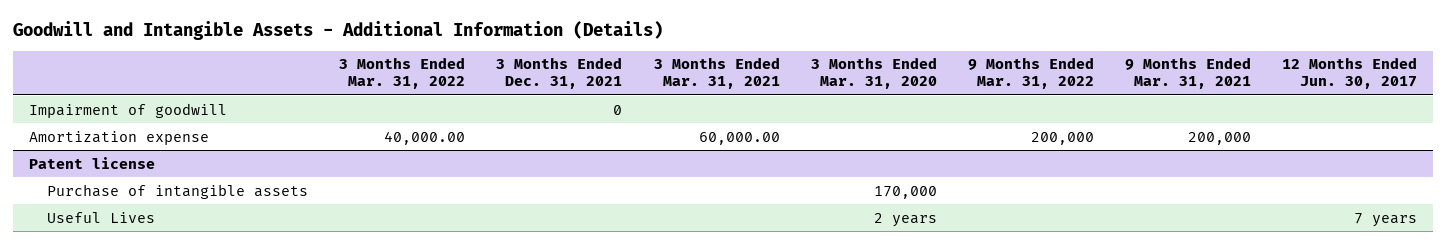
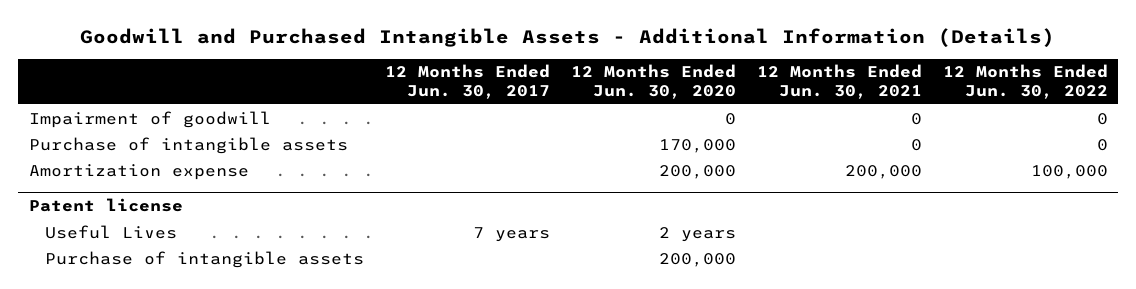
- Goodwill and Intangible Assets - Additional Information (Details)
+ Goodwill and Purchased Intangible Assets - Additional Information (Details)
- | 3 Months Ended Mar. 31, 2022 | 3 Months Ended Dec. 31, 2021 | 3 Months Ended Mar. 31, 2021 | 3 Months Ended Mar. 31, 2020 | 9 Months Ended Mar. 31, 2022 | 9 Months Ended Mar. 31, 2021 | 12 Months Ended Jun. 30, 2017
+ | 12 Months Ended Jun. 30, 2017 | 12 Months Ended Jun. 30, 2020 | 12 Months Ended Jun. 30, 2021 | 12 Months Ended Jun. 30, 2022
+ Purchase of intangible assets | | 170,000 | 0 | 0
@ Patent license
moved down: Purchase of intangible assets | | 200,000 | |

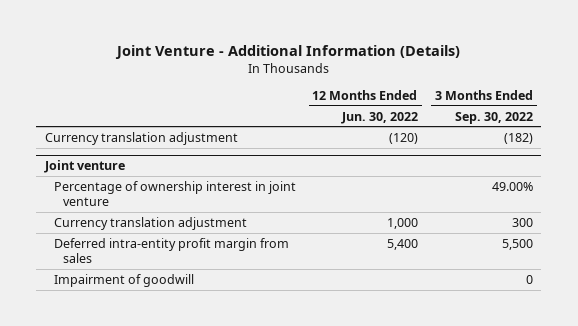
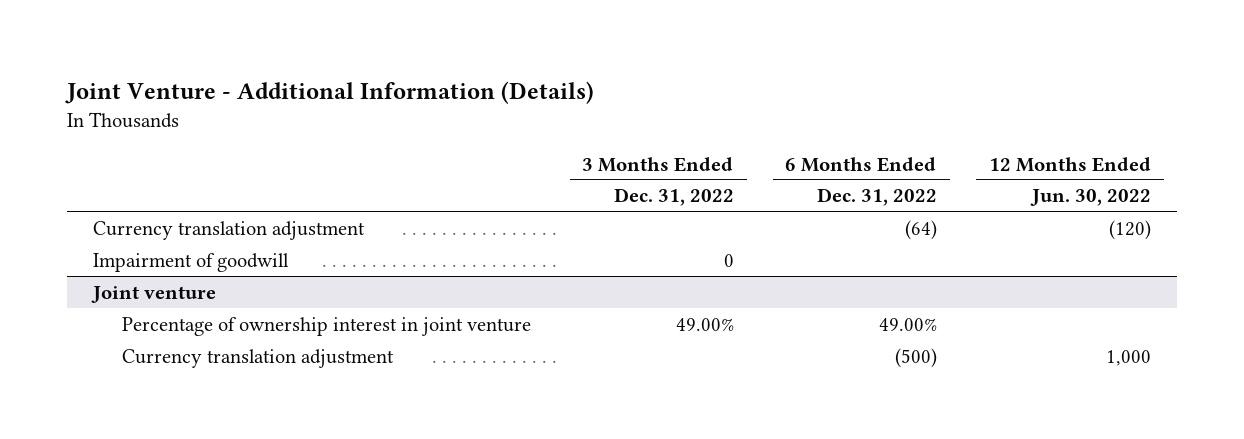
- | 12 Months Ended Jun. 30, 2022 | 3 Months Ended Sep. 30, 2022
+ | 3 Months Ended Dec. 31, 2022 | 6 Months Ended Dec. 31, 2022 | 12 Months Ended Jun. 30, 2022
+ Impairment of goodwill | 0 | |
@ Joint venture
- Deferred intra-entity profit margin from sales | 5,400 | 5,500
- Impairment of goodwill | | 0

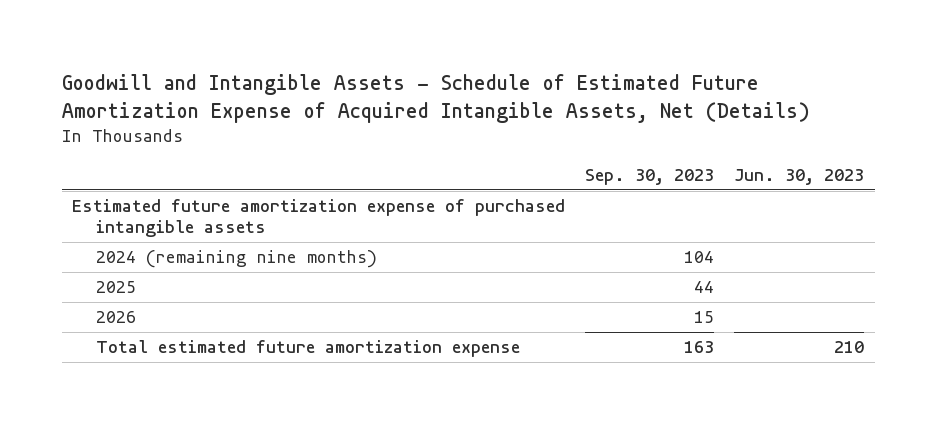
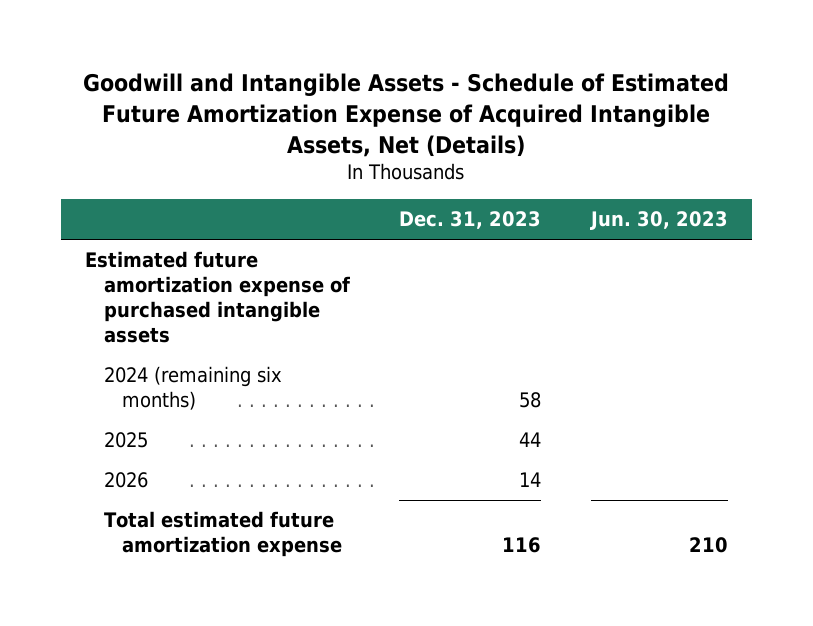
- | Sep. 30, 2023 | Jun. 30, 2023
+ | Dec. 31, 2023 | Jun. 30, 2023
- 2024 (remaining nine months) | 104 |
+ 2024 (remaining six months) | 58 |

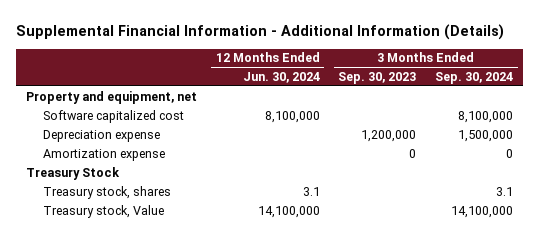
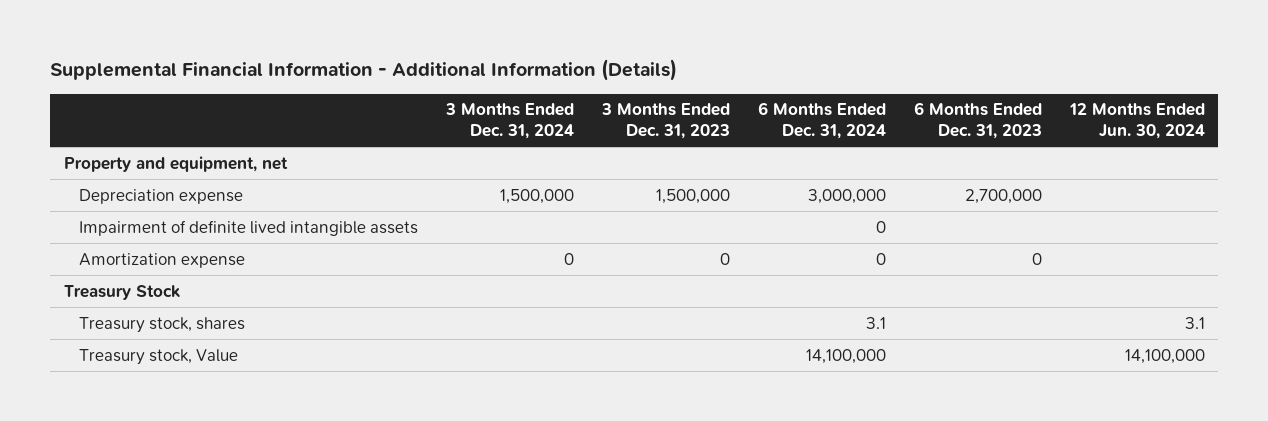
- | 12 Months Ended Jun. 30, 2024 | 3 Months Ended Sep. 30, 2023 | 3 Months Ended Sep. 30, 2024
+ | 3 Months Ended Dec. 31, 2024 | 3 Months Ended Dec. 31, 2023 | 6 Months Ended Dec. 31, 2024 | 6 Months Ended Dec. 31, 2023 | 12 Months Ended Jun. 30, 2024
- Software capitalized cost | 8,100,000 | | 8,100,000
+ Impairment of definite lived intangible assets | | | 0 | |

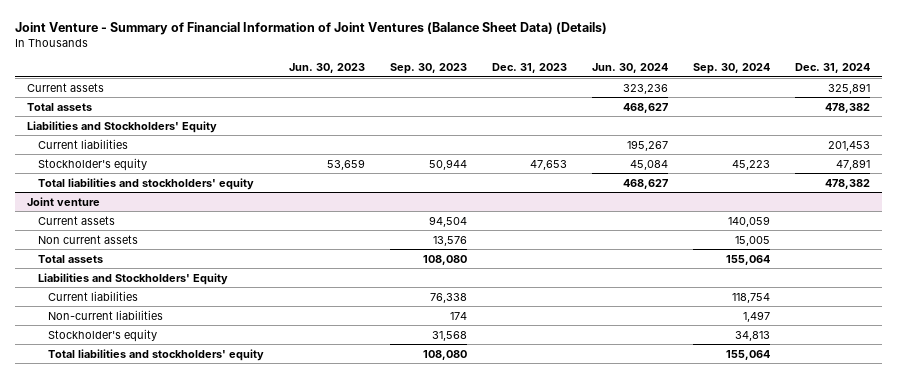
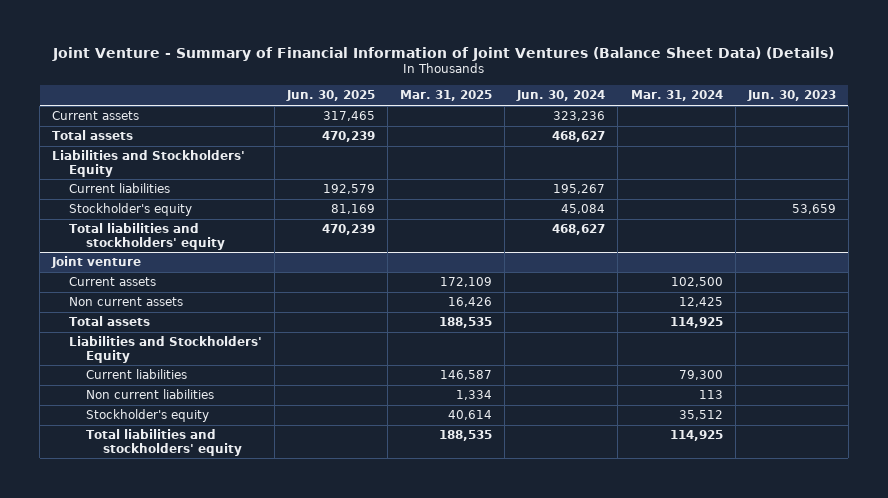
- | Jun. 30, 2023 | Sep. 30, 2023 | Dec. 31, 2023 | Jun. 30, 2024 | Sep. 30, 2024 | Dec. 31, 2024
+ | Jun. 30, 2025 | Mar. 31, 2025 | Jun. 30, 2024 | Mar. 31, 2024 | Jun. 30, 2023
@ Joint venture
- Non-current liabilities | | 174 | | | 1,497 |
+ Non current liabilities | | 1,334 | | 113 |

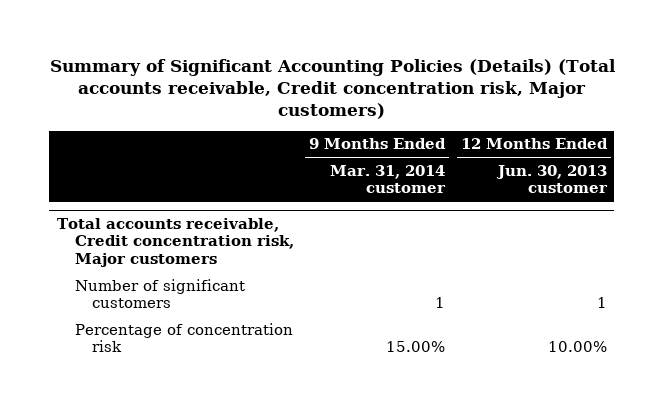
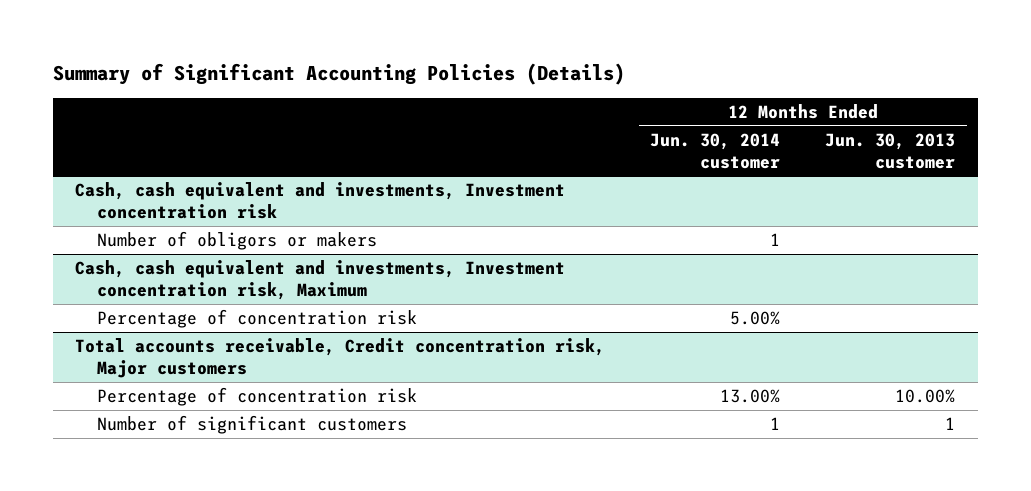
- Summary of Significant Accounting Policies (Details) (Total accounts receivable, Credit concentration risk, Major customers)
+ Summary of Significant Accounting Policies (Details)
- | 9 Months Ended Mar. 31, 2014 customer | 12 Months Ended Jun. 30, 2013 customer
+ | 12 Months Ended Jun. 30, 2014 customer | 12 Months Ended Jun. 30, 2013 customer
+ Cash, cash equivalent and investments, Investment concentration risk
+ Number of obligors or makers | 1 |
+ Cash, cash equivalent and investments, Investment concentration risk, Maximum
+ Percentage of concentration risk | 5.00% |
@ Total accounts receivable, Credit concentration risk, Major customers
moved down: Number of significant customers | 1 | 1

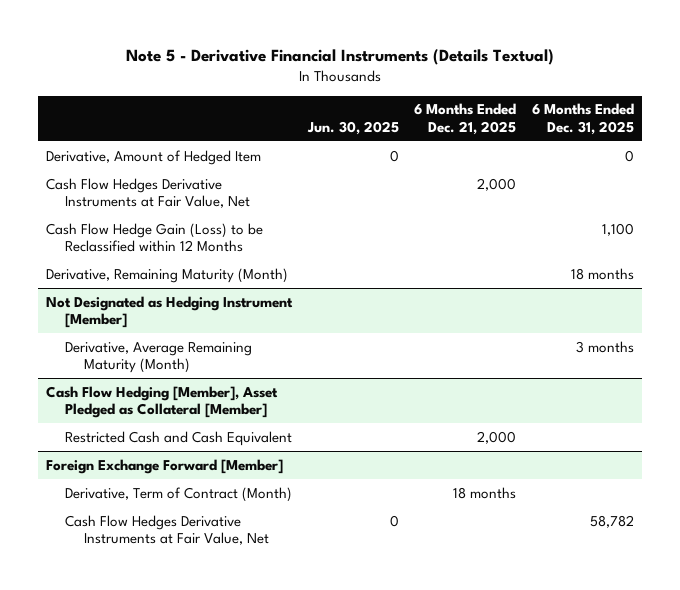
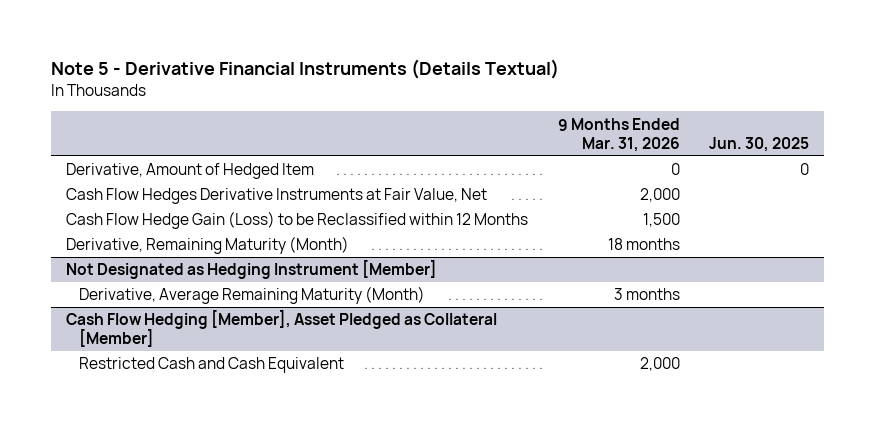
- | Jun. 30, 2025 | 6 Months Ended Dec. 21, 2025 | 6 Months Ended Dec. 31, 2025
+ | 9 Months Ended Mar. 31, 2026 | Jun. 30, 2025
- Foreign Exchange Forward [Member]
- Derivative, Term of Contract (Month) | | 18 months |
- Cash Flow Hedges Derivative Instruments at Fair Value, Net | 0 | | 58,782

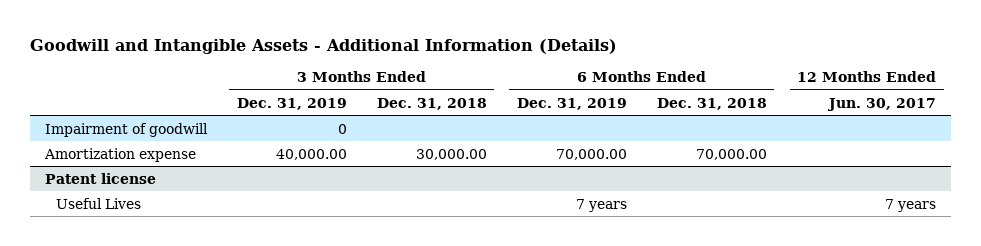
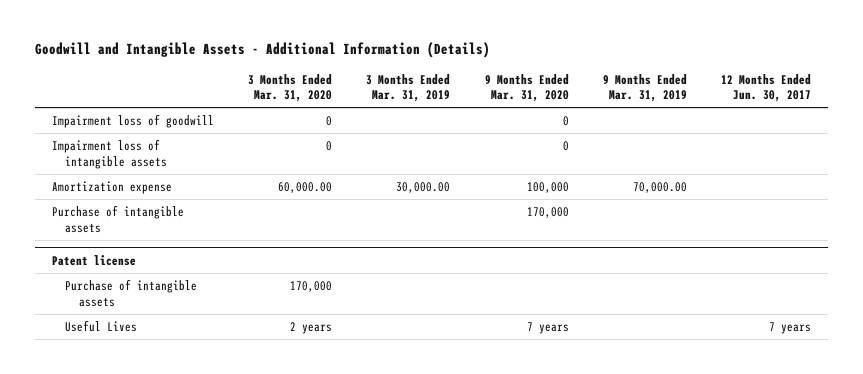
- | 3 Months Ended Dec. 31, 2019 | 3 Months Ended Dec. 31, 2018 | 6 Months Ended Dec. 31, 2019 | 6 Months Ended Dec. 31, 2018 | 12 Months Ended Jun. 30, 2017
+ | 3 Months Ended Mar. 31, 2020 | 3 Months Ended Mar. 31, 2019 | 9 Months Ended Mar. 31, 2020 | 9 Months Ended Mar. 31, 2019 | 12 Months Ended Jun. 30, 2017
- Impairment of goodwill | 0 | | | |
+ Impairment loss of goodwill | 0 | | 0 | |
+ Impairment loss of intangible assets | 0 | | 0 | |
+ Purchase of intangible assets | | | 170,000 | |
@ Patent license
+ Purchase of intangible assets | 170,000 | | | |

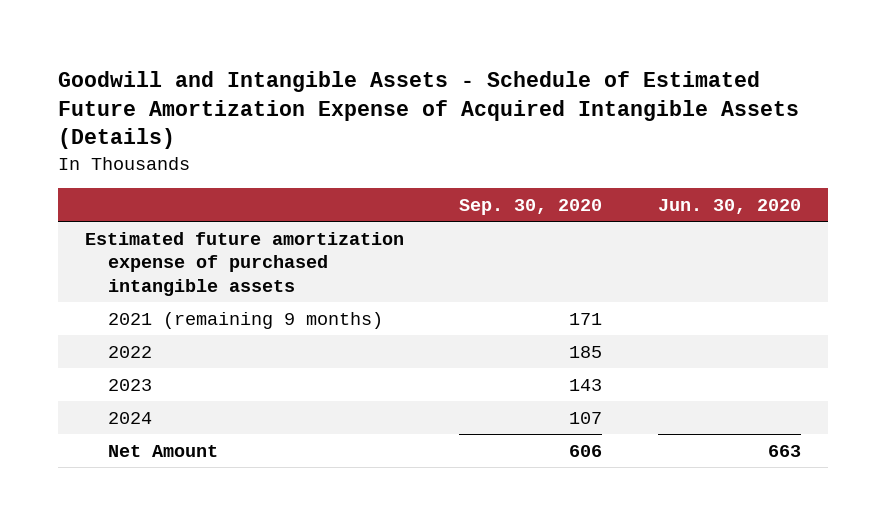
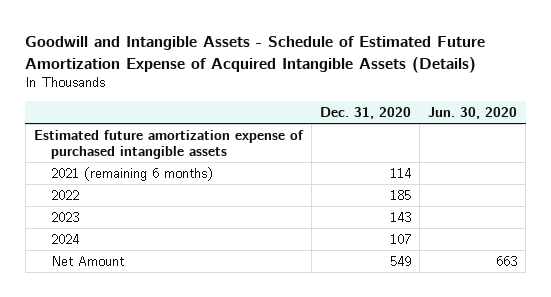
- | Sep. 30, 2020 | Jun. 30, 2020
+ | Dec. 31, 2020 | Jun. 30, 2020
- 2021 (remaining 9 months) | 171 |
+ 2021 (remaining 6 months) | 114 |

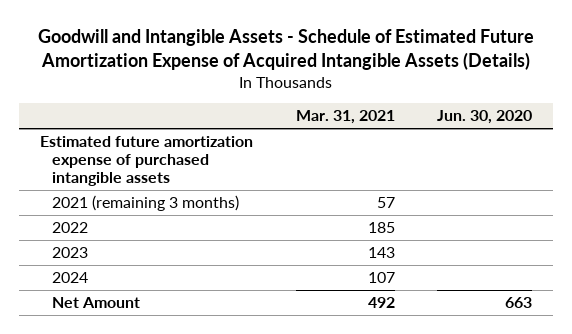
- | Dec. 31, 2020 | Jun. 30, 2020
+ | Mar. 31, 2021 | Jun. 30, 2020
- 2021 (remaining 6 months) | 114 |
+ 2021 (remaining 3 months) | 57 |

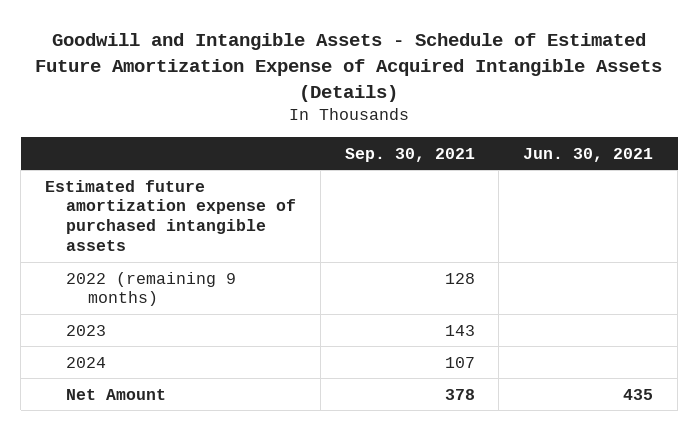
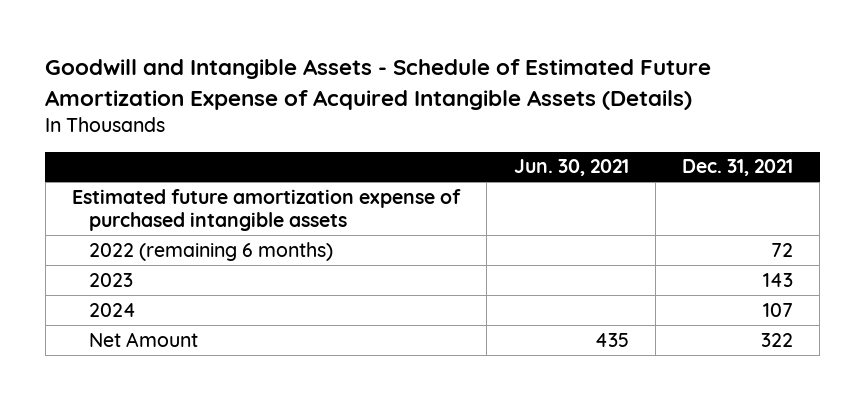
- | Sep. 30, 2021 | Jun. 30, 2021
+ | Jun. 30, 2021 | Dec. 31, 2021
- 2022 (remaining 9 months) | 128 |
+ 2022 (remaining 6 months) | | 72

